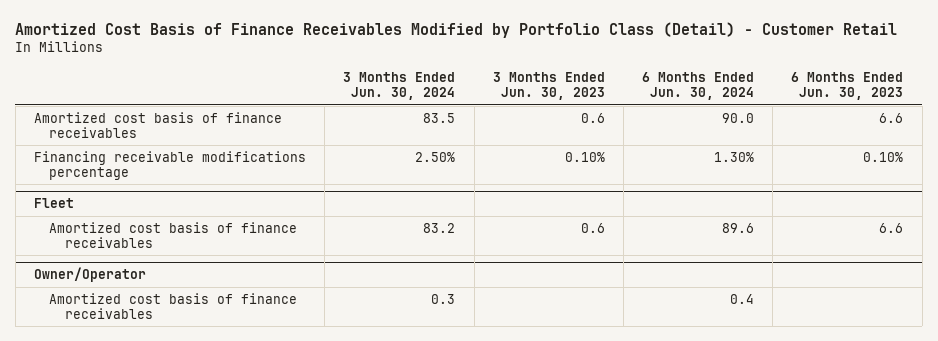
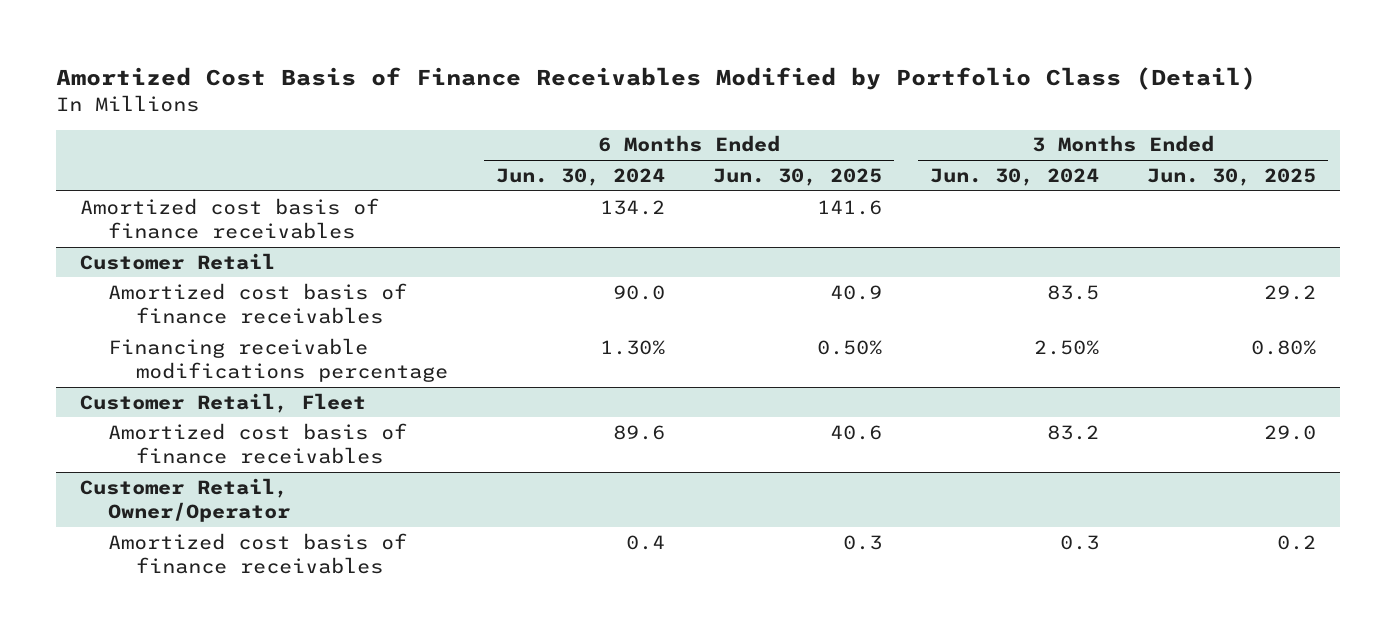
- Amortized Cost Basis of Finance Receivables Modified by Portfolio Class (Detail) - Customer Retail
+ Amortized Cost Basis of Finance Receivables Modified by Portfolio Class (Detail)
- | 3 Months Ended Jun. 30, 2024 | 3 Months Ended Jun. 30, 2023 | 6 Months Ended Jun. 30, 2024 | 6 Months Ended Jun. 30, 2023
+ | 6 Months Ended Jun. 30, 2024 | 6 Months Ended Jun. 30, 2025 | 3 Months Ended Jun. 30, 2024 | 3 Months Ended Jun. 30, 2025
+ Amortized cost basis of finance receivables | 134.2 | 141.6 | |
+ Customer Retail
- Fleet
+ Customer Retail, Fleet
- Owner/Operator
+ Customer Retail, Owner/Operator

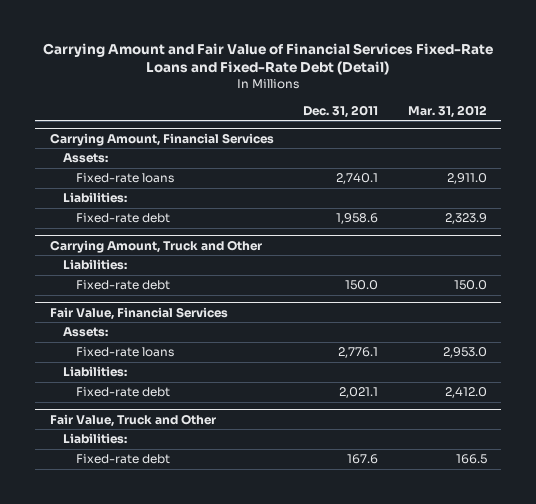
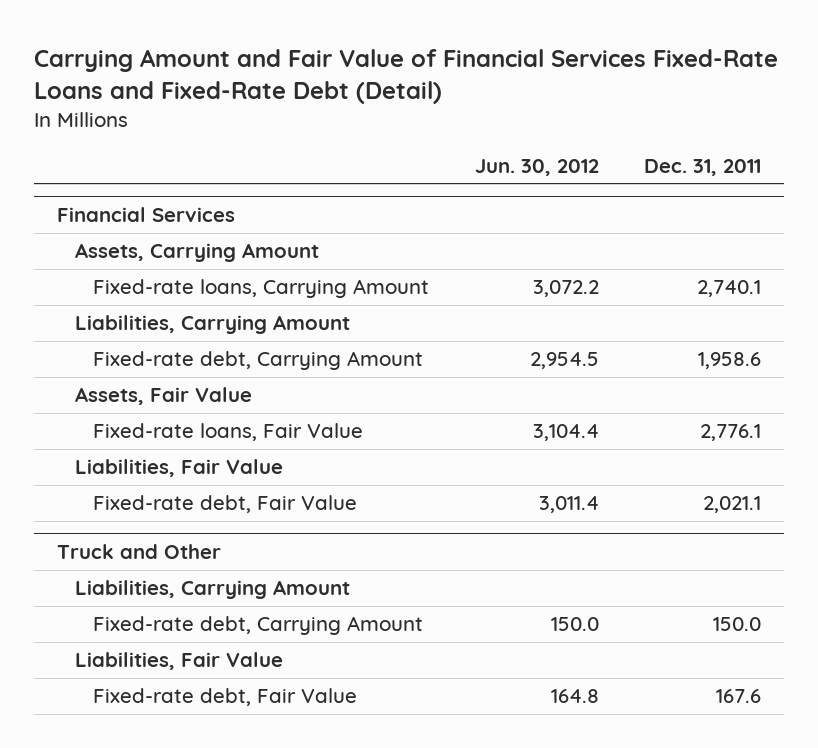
- | Dec. 31, 2011 | Mar. 31, 2012
+ | Jun. 30, 2012 | Dec. 31, 2011
- Carrying Amount, Financial Services
- Assets:
- Fixed-rate loans | 2,740.1 | 2,911.0
- Liabilities:
- Fixed-rate debt | 1,958.6 | 2,323.9
- Carrying Amount, Truck and Other
- Liabilities:
- Fixed-rate debt | 150.0 | 150.0
- Fair Value, Financial Services
- Assets:
- Fixed-rate loans | 2,776.1 | 2,953.0
- Liabilities:
- Fixed-rate debt | 2,021.1 | 2,412.0
- Fair Value, Truck and Other
- Liabilities:
- Fixed-rate debt | 167.6 | 166.5
+ Financial Services
+ Assets, Carrying Amount
+ Fixed-rate loans, Carrying Amount | 3,072.2 | 2,740.1
+ Liabilities, Carrying Amount
+ Fixed-rate debt, Carrying Amount | 2,954.5 | 1,958.6
+ Assets, Fair Value
+ Fixed-rate loans, Fair Value | 3,104.4 | 2,776.1
+ Liabilities, Fair Value
+ Fixed-rate debt, Fair Value | 3,011.4 | 2,021.1
+ Truck and Other
+ Liabilities, Carrying Amount
+ Fixed-rate debt, Carrying Amount | 150.0 | 150.0
+ Liabilities, Fair Value
+ Fixed-rate debt, Fair Value | 164.8 | 167.6

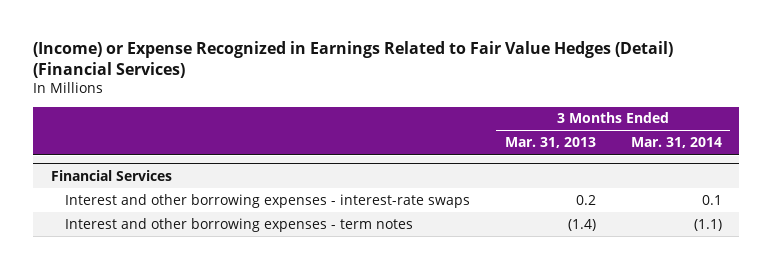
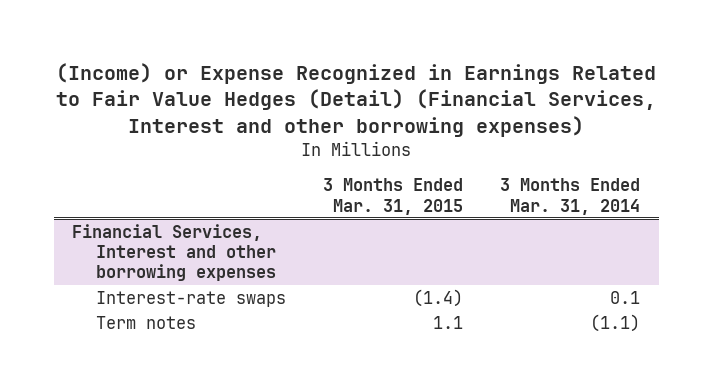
- (Income) or Expense Recognized in Earnings Related to Fair Value Hedges (Detail) (Financial Services)
+ (Income) or Expense Recognized in Earnings Related to Fair Value Hedges (Detail) (Financial Services, Interest and other borrowing expenses)
- | 3 Months Ended Mar. 31, 2013 | 3 Months Ended Mar. 31, 2014
+ | 3 Months Ended Mar. 31, 2015 | 3 Months Ended Mar. 31, 2014
- Financial Services
- Interest and other borrowing expenses - interest-rate swaps | 0.2 | 0.1
- Interest and other borrowing expenses - term notes | (1.4) | (1.1)
+ Financial Services, Interest and other borrowing expenses
+ Interest-rate swaps | (1.4) | 0.1
+ Term notes | 1.1 | (1.1)

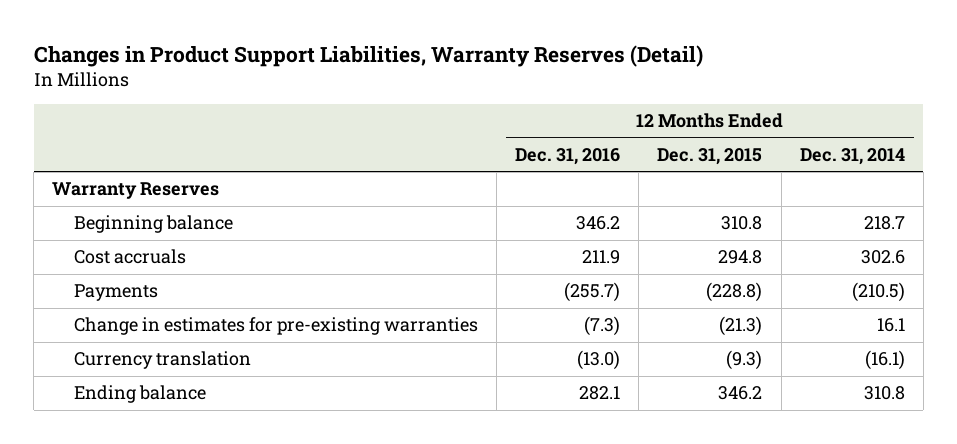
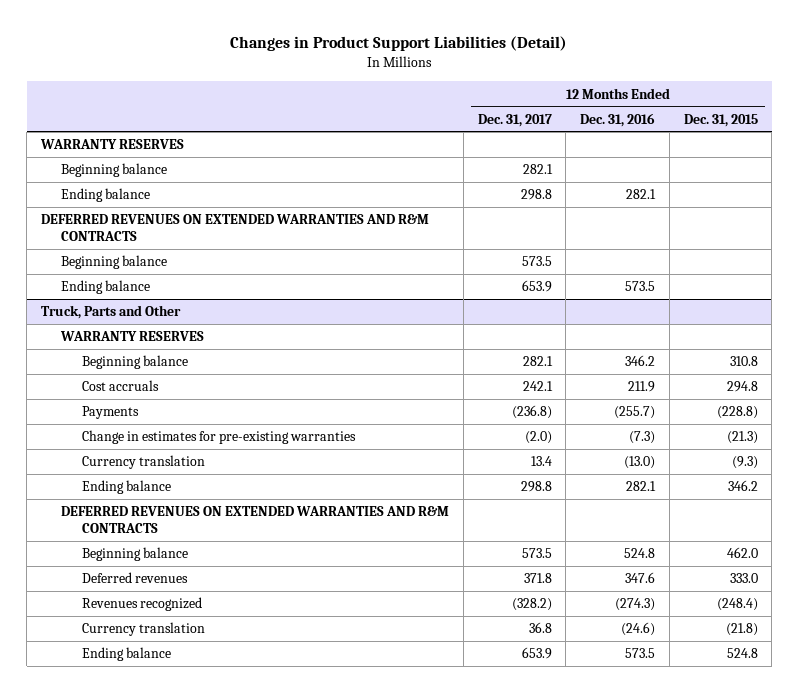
- Changes in Product Support Liabilities, Warranty Reserves (Detail)
+ Changes in Product Support Liabilities (Detail)
- | 12 Months Ended Dec. 31, 2016 | 12 Months Ended Dec. 31, 2015 | 12 Months Ended Dec. 31, 2014
+ | 12 Months Ended Dec. 31, 2017 | 12 Months Ended Dec. 31, 2016 | 12 Months Ended Dec. 31, 2015
- Warranty Reserves
+ WARRANTY RESERVES
+ Beginning balance | 282.1 | |
+ Ending balance | 298.8 | 282.1 |
+ DEFERRED REVENUES ON EXTENDED WARRANTIES AND R&M CONTRACTS
+ Beginning balance | 573.5 | |
+ Ending balance | 653.9 | 573.5 |
+ Truck, Parts and Other
+ WARRANTY RESERVES
+ DEFERRED REVENUES ON EXTENDED WARRANTIES AND R&M CONTRACTS
+ Beginning balance | 573.5 | 524.8 | 462.0
+ Deferred revenues | 371.8 | 347.6 | 333.0
+ Revenues recognized | (328.2) | (274.3) | (248.4)
+ Currency translation | 36.8 | (24.6) | (21.8)
+ Ending balance | 653.9 | 573.5 | 524.8

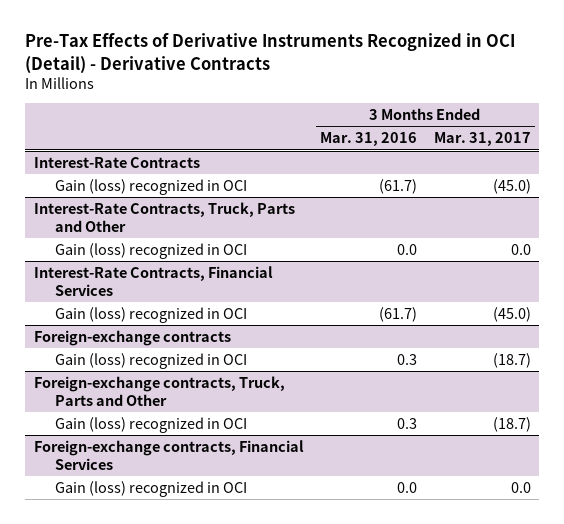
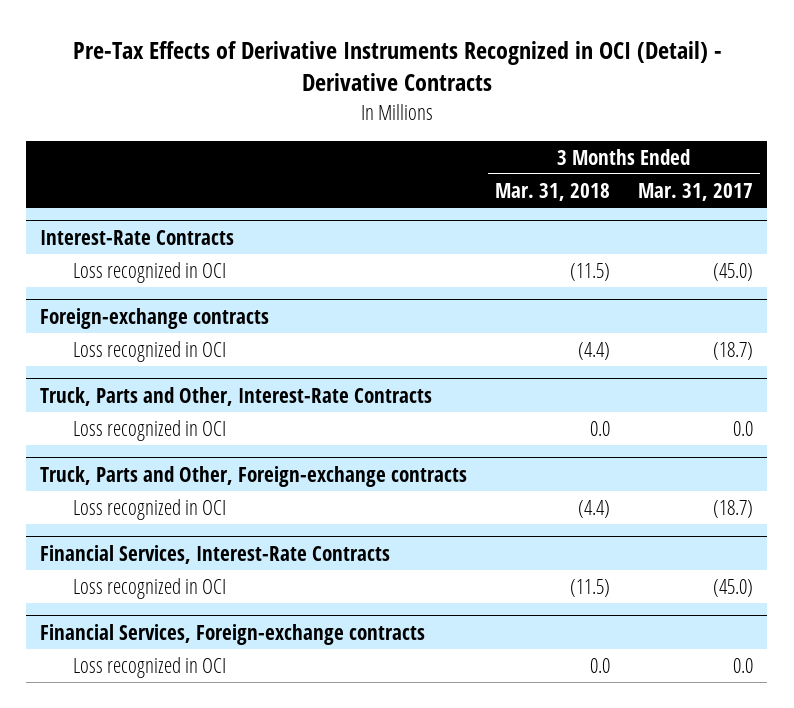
- | 3 Months Ended Mar. 31, 2016 | 3 Months Ended Mar. 31, 2017
+ | 3 Months Ended Mar. 31, 2018 | 3 Months Ended Mar. 31, 2017
@ Interest-Rate Contracts
- Gain (loss) recognized in OCI | (61.7) | (45.0)
- Interest-Rate Contracts, Truck, Parts and Other
- Gain (loss) recognized in OCI | 0.0 | 0.0
- Interest-Rate Contracts, Financial Services
- Gain (loss) recognized in OCI | (61.7) | (45.0)
@ Interest-Rate Contracts
+ Loss recognized in OCI | (11.5) | (45.0)
@ Foreign-exchange contracts
- Gain (loss) recognized in OCI | 0.3 | (18.7)
- Foreign-exchange contracts, Truck, Parts and Other
- Gain (loss) recognized in OCI | 0.3 | (18.7)
- Foreign-exchange contracts, Financial Services
- Gain (loss) recognized in OCI | 0.0 | 0.0
@ Foreign-exchange contracts
+ Loss recognized in OCI | (4.4) | (18.7)
+ Truck, Parts and Other, Interest-Rate Contracts
+ Loss recognized in OCI | 0.0 | 0.0
+ Truck, Parts and Other, Foreign-exchange contracts
+ Loss recognized in OCI | (4.4) | (18.7)
+ Financial Services, Interest-Rate Contracts
+ Loss recognized in OCI | (11.5) | (45.0)
+ Financial Services, Foreign-exchange contracts
+ Loss recognized in OCI | 0.0 | 0.0

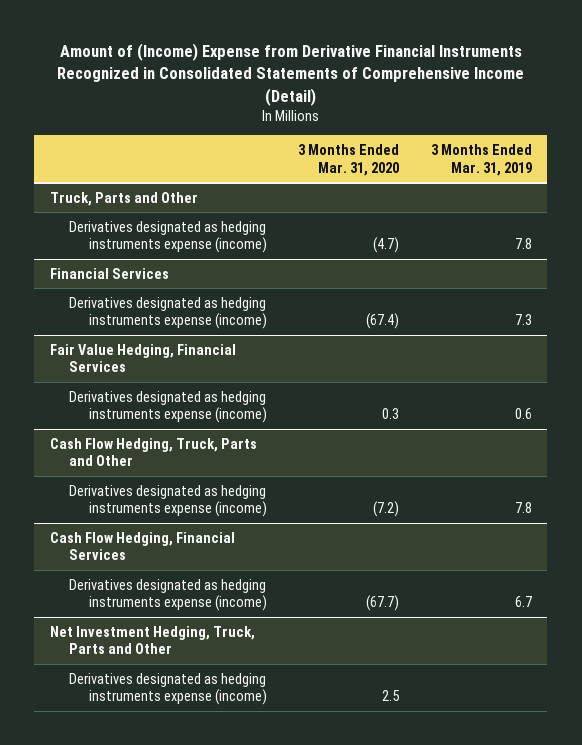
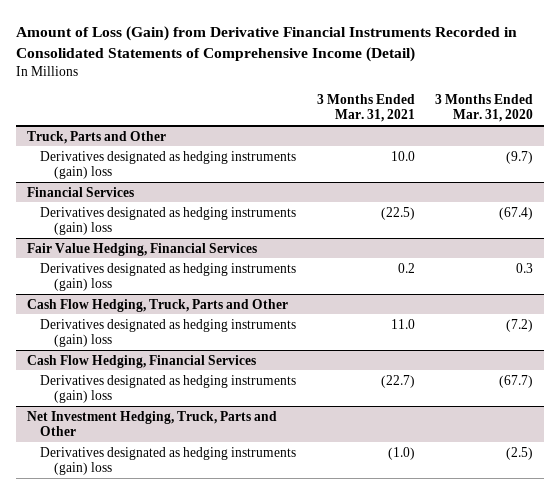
- Amount of (Income) Expense from Derivative Financial Instruments Recognized in Consolidated Statements of Comprehensive Income (Detail)
+ Amount of Loss (Gain) from Derivative Financial Instruments Recorded in Consolidated Statements of Comprehensive Income (Detail)
- | 3 Months Ended Mar. 31, 2020 | 3 Months Ended Mar. 31, 2019
+ | 3 Months Ended Mar. 31, 2021 | 3 Months Ended Mar. 31, 2020
@ Truck, Parts and Other
- Derivatives designated as hedging instruments expense (income) | (4.7) | 7.8
+ Derivatives designated as hedging instruments (gain) loss | 10.0 | (9.7)
@ Financial Services
- Derivatives designated as hedging instruments expense (income) | (67.4) | 7.3
+ Derivatives designated as hedging instruments (gain) loss | (22.5) | (67.4)
@ Fair Value Hedging, Financial Services
- Derivatives designated as hedging instruments expense (income) | 0.3 | 0.6
+ Derivatives designated as hedging instruments (gain) loss | 0.2 | 0.3
@ Cash Flow Hedging, Truck, Parts and Other
- Derivatives designated as hedging instruments expense (income) | (7.2) | 7.8
+ Derivatives designated as hedging instruments (gain) loss | 11.0 | (7.2)
@ Cash Flow Hedging, Financial Services
- Derivatives designated as hedging instruments expense (income) | (67.7) | 6.7
+ Derivatives designated as hedging instruments (gain) loss | (22.7) | (67.7)
@ Net Investment Hedging, Truck, Parts and Other
- Derivatives designated as hedging instruments expense (income) | 2.5 |
+ Derivatives designated as hedging instruments (gain) loss | (1.0) | (2.5)

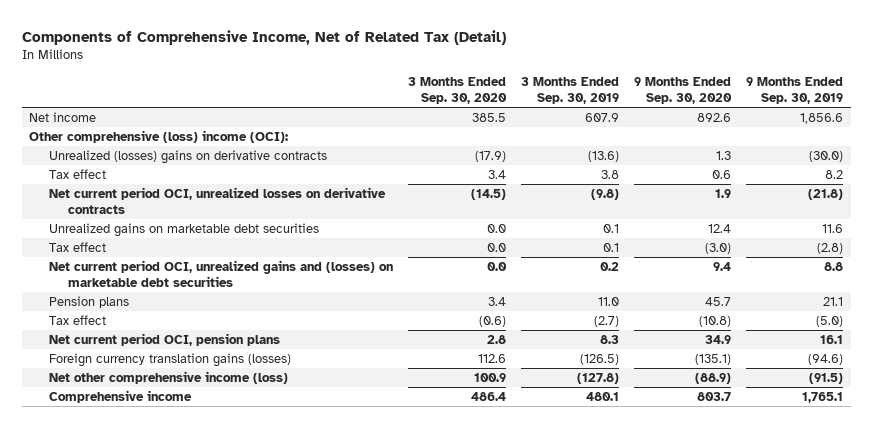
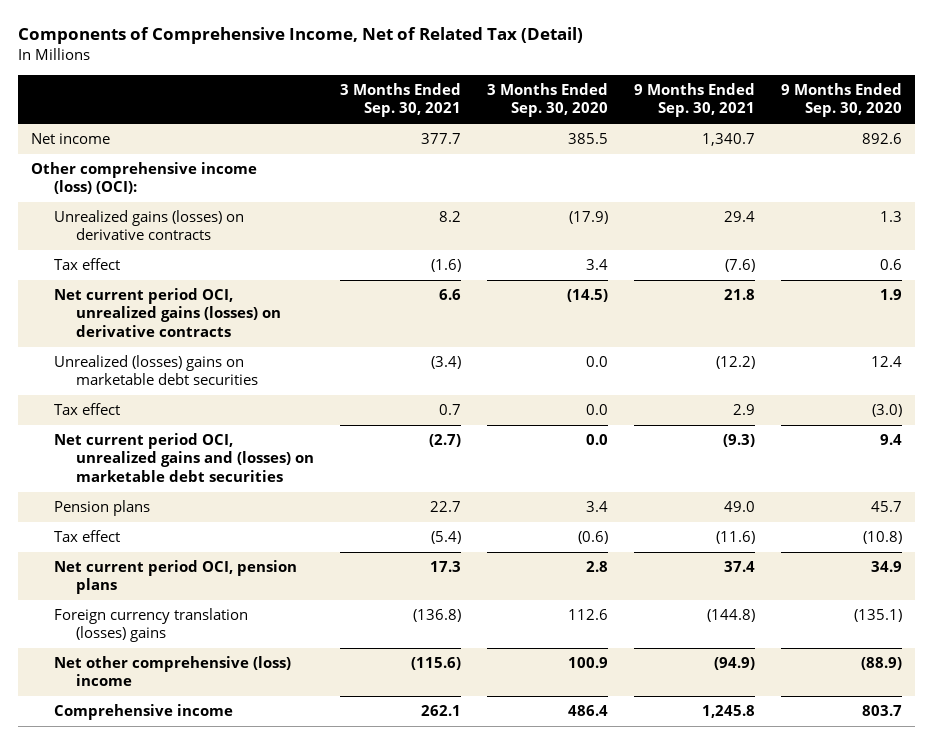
- | 3 Months Ended Sep. 30, 2020 | 3 Months Ended Sep. 30, 2019 | 9 Months Ended Sep. 30, 2020 | 9 Months Ended Sep. 30, 2019
+ | 3 Months Ended Sep. 30, 2021 | 3 Months Ended Sep. 30, 2020 | 9 Months Ended Sep. 30, 2021 | 9 Months Ended Sep. 30, 2020
- Other comprehensive (loss) income (OCI):
- Unrealized (losses) gains on derivative contracts | (17.9) | (13.6) | 1.3 | (30.0)
+ Other comprehensive income (loss) (OCI):
+ Unrealized gains (losses) on derivative contracts | 8.2 | (17.9) | 29.4 | 1.3
- Net current period OCI, unrealized losses on derivative contracts | (14.5) | (9.8) | 1.9 | (21.8)
- Unrealized gains on marketable debt securities | 0.0 | 0.1 | 12.4 | 11.6
+ Net current period OCI, unrealized gains (losses) on derivative contracts | 6.6 | (14.5) | 21.8 | 1.9
+ Unrealized (losses) gains on marketable debt securities | (3.4) | 0.0 | (12.2) | 12.4
- Foreign currency translation gains (losses) | 112.6 | (126.5) | (135.1) | (94.6)
- Net other comprehensive income (loss) | 100.9 | (127.8) | (88.9) | (91.5)
+ Foreign currency translation (losses) gains | (136.8) | 112.6 | (144.8) | (135.1)
+ Net other comprehensive (loss) income | (115.6) | 100.9 | (94.9) | (88.9)

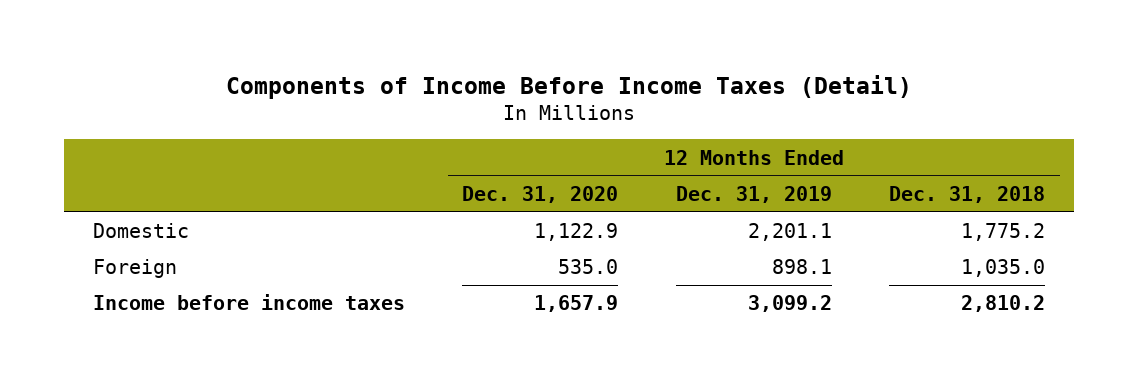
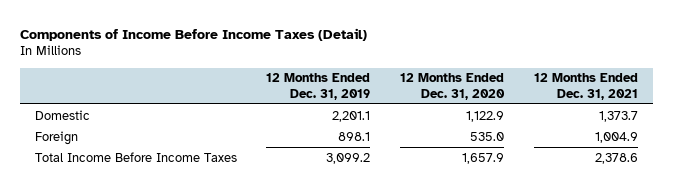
- | 12 Months Ended Dec. 31, 2020 | 12 Months Ended Dec. 31, 2019 | 12 Months Ended Dec. 31, 2018
+ | 12 Months Ended Dec. 31, 2019 | 12 Months Ended Dec. 31, 2020 | 12 Months Ended Dec. 31, 2021
- Income before income taxes | 1,657.9 | 3,099.2 | 2,810.2
+ Total Income Before Income Taxes | 3,099.2 | 1,657.9 | 2,378.6

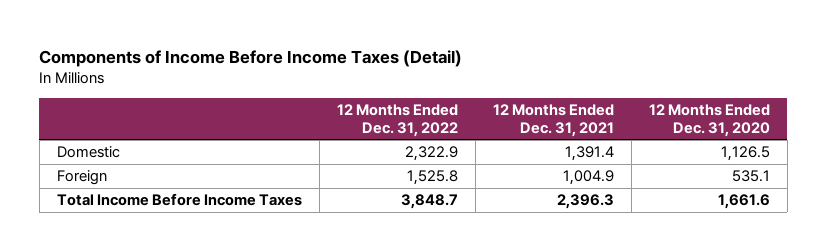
- | 12 Months Ended Dec. 31, 2019 | 12 Months Ended Dec. 31, 2020 | 12 Months Ended Dec. 31, 2021
+ | 12 Months Ended Dec. 31, 2022 | 12 Months Ended Dec. 31, 2021 | 12 Months Ended Dec. 31, 2020
- Domestic | 2,201.1 | 1,122.9 | 1,373.7
- Foreign | 898.1 | 535.0 | 1,004.9
- Total Income Before Income Taxes | 3,099.2 | 1,657.9 | 2,378.6
+ Domestic | 2,322.9 | 1,391.4 | 1,126.5
+ Foreign | 1,525.8 | 1,004.9 | 535.1
+ Total Income Before Income Taxes | 3,848.7 | 2,396.3 | 1,661.6

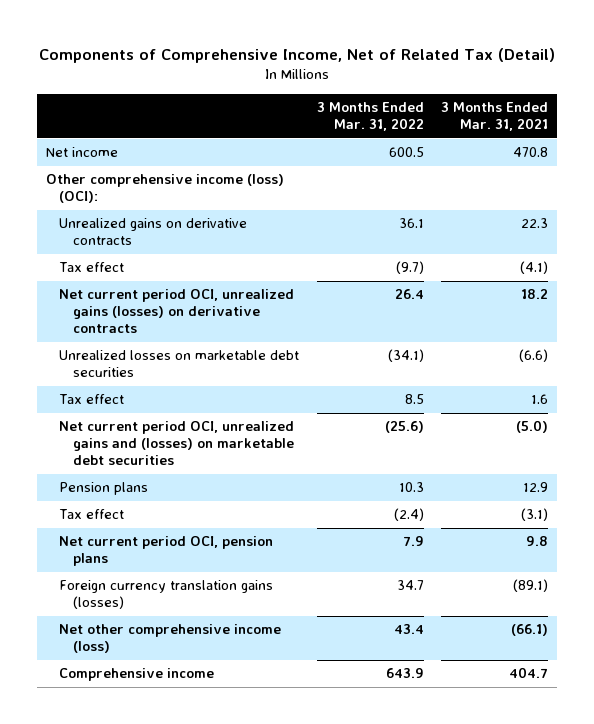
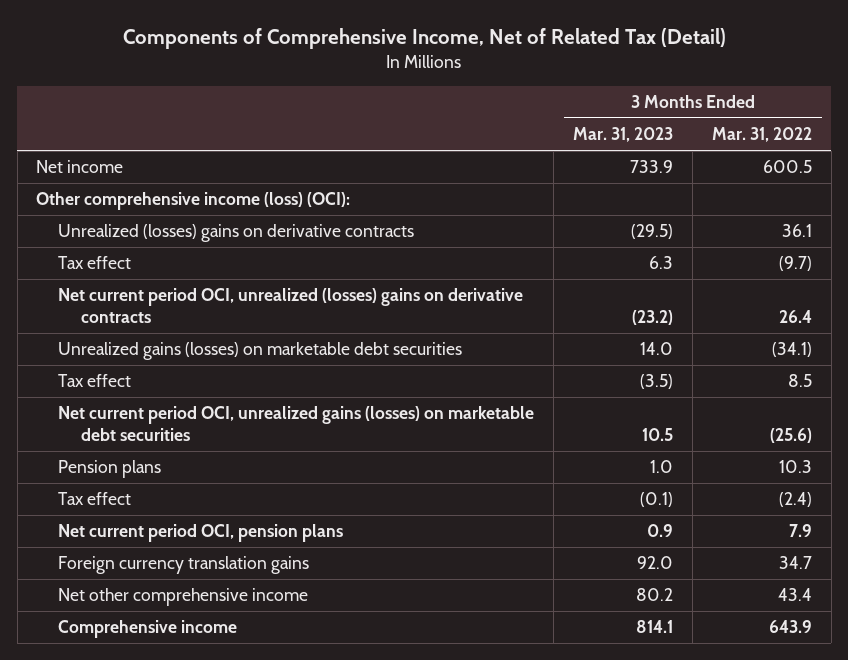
- | 3 Months Ended Mar. 31, 2022 | 3 Months Ended Mar. 31, 2021
+ | 3 Months Ended Mar. 31, 2023 | 3 Months Ended Mar. 31, 2022
- Unrealized gains on derivative contracts | 36.1 | 22.3
+ Unrealized (losses) gains on derivative contracts | (29.5) | 36.1
- Net current period OCI, unrealized gains (losses) on derivative contracts | 26.4 | 18.2
- Unrealized losses on marketable debt securities | (34.1) | (6.6)
+ Net current period OCI, unrealized (losses) gains on derivative contracts | (23.2) | 26.4
+ Unrealized gains (losses) on marketable debt securities | 14.0 | (34.1)
- Net current period OCI, unrealized gains and (losses) on marketable debt securities | (25.6) | (5.0)
+ Net current period OCI, unrealized gains (losses) on marketable debt securities | 10.5 | (25.6)
- Foreign currency translation gains (losses) | 34.7 | (89.1)
- Net other comprehensive income (loss) | 43.4 | (66.1)
+ Foreign currency translation gains | 92.0 | 34.7
+ Net other comprehensive income | 80.2 | 43.4

